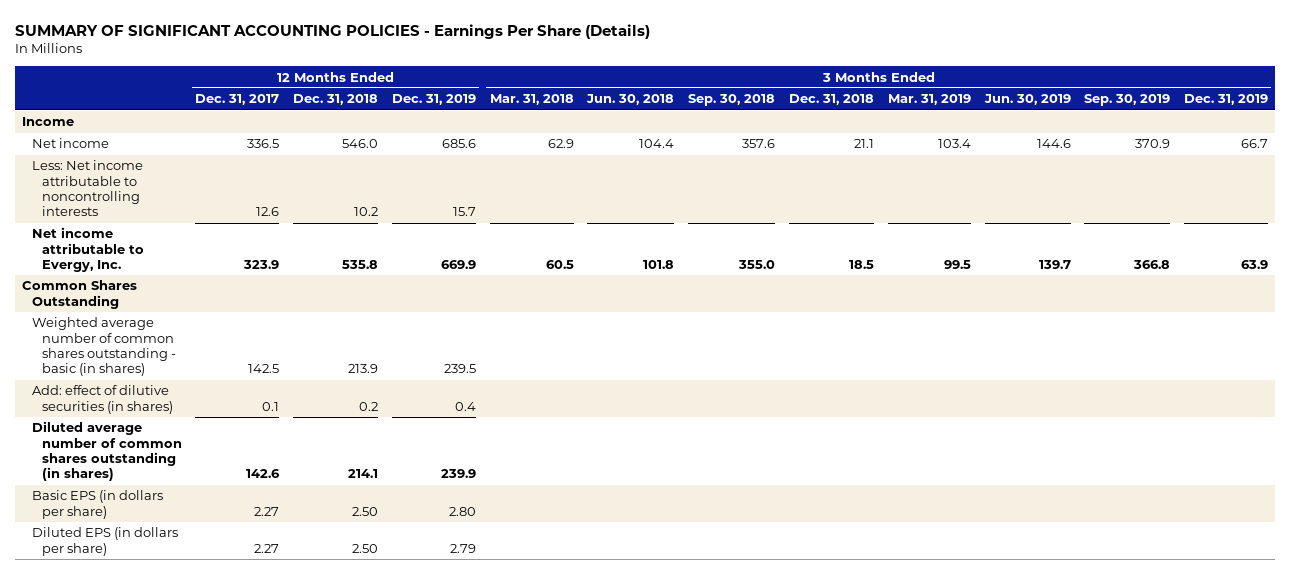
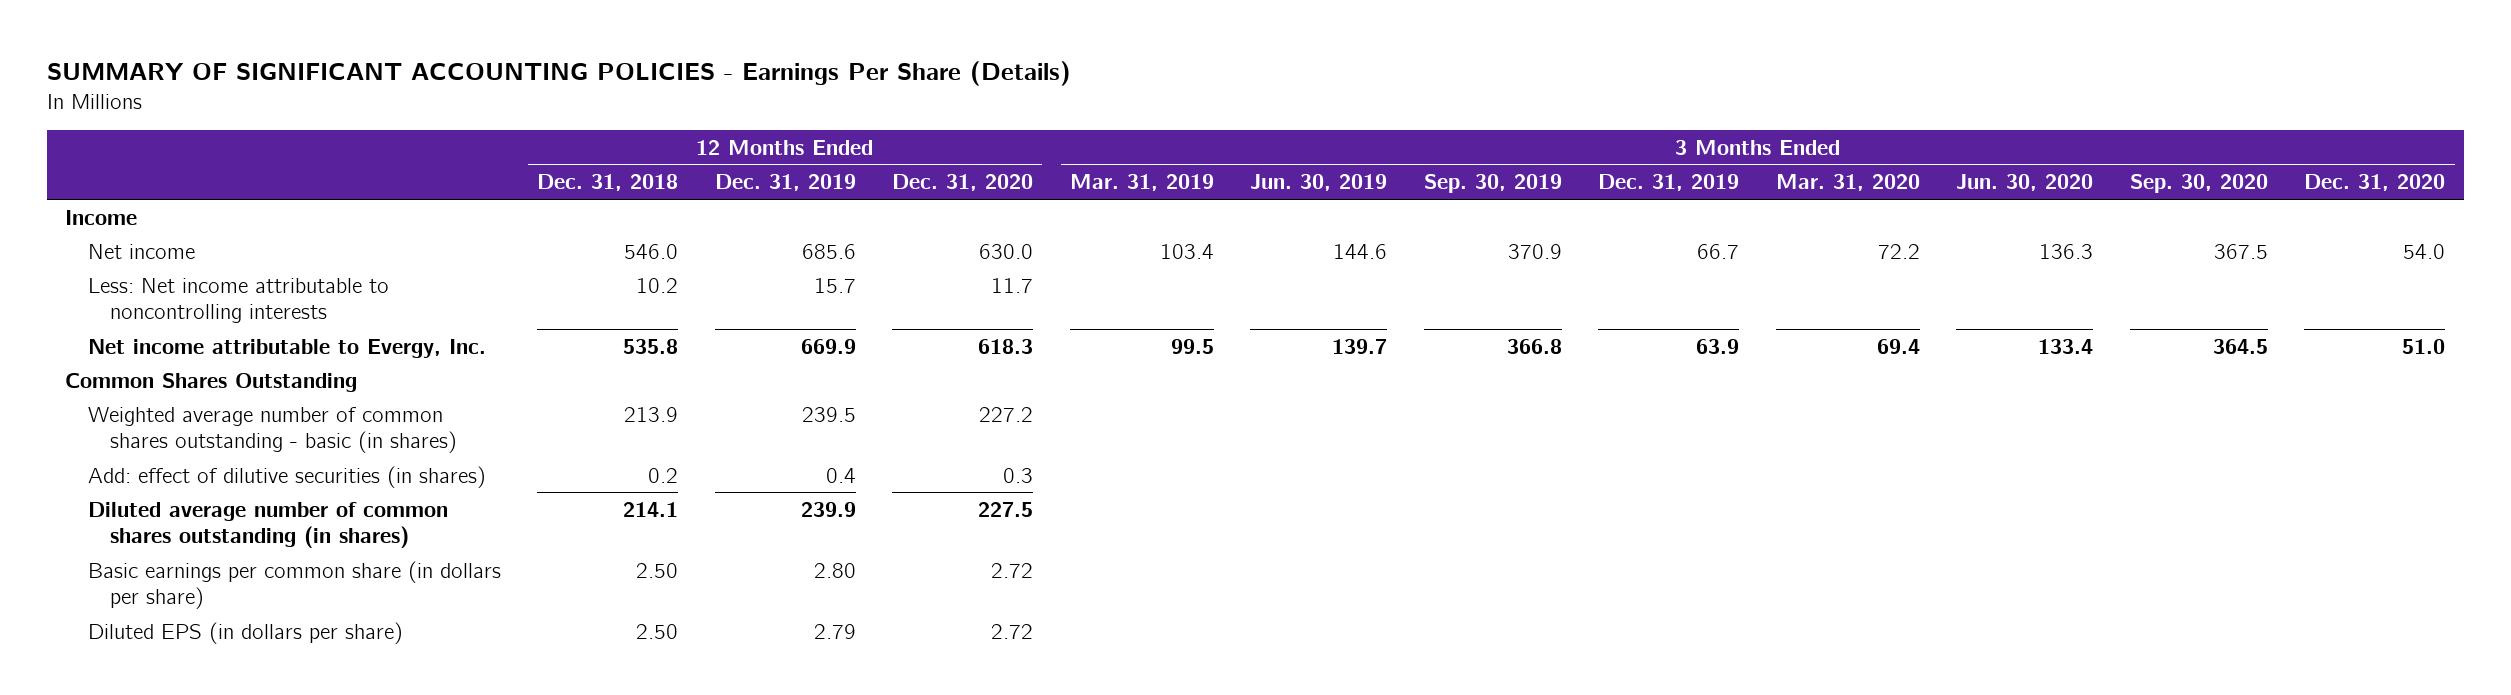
- | 12 Months Ended Dec. 31, 2017 | 12 Months Ended Dec. 31, 2018 | 12 Months Ended Dec. 31, 2019 | 3 Months Ended Mar. 31, 2018 | 3 Months Ended Jun. 30, 2018 | 3 Months Ended Sep. 30, 2018 | 3 Months Ended Dec. 31, 2018 | 3 Months Ended Mar. 31, 2019 | 3 Months Ended Jun. 30, 2019 | 3 Months Ended Sep. 30, 2019 | 3 Months Ended Dec. 31, 2019
+ | 12 Months Ended Dec. 31, 2018 | 12 Months Ended Dec. 31, 2019 | 12 Months Ended Dec. 31, 2020 | 3 Months Ended Mar. 31, 2019 | 3 Months Ended Jun. 30, 2019 | 3 Months Ended Sep. 30, 2019 | 3 Months Ended Dec. 31, 2019 | 3 Months Ended Mar. 31, 2020 | 3 Months Ended Jun. 30, 2020 | 3 Months Ended Sep. 30, 2020 | 3 Months Ended Dec. 31, 2020
- Basic EPS (in dollars per share) | 2.27 | 2.50 | 2.80 | | | | | | | |
+ Basic earnings per common share (in dollars per share) | 2.50 | 2.80 | 2.72 | | | | | | | |

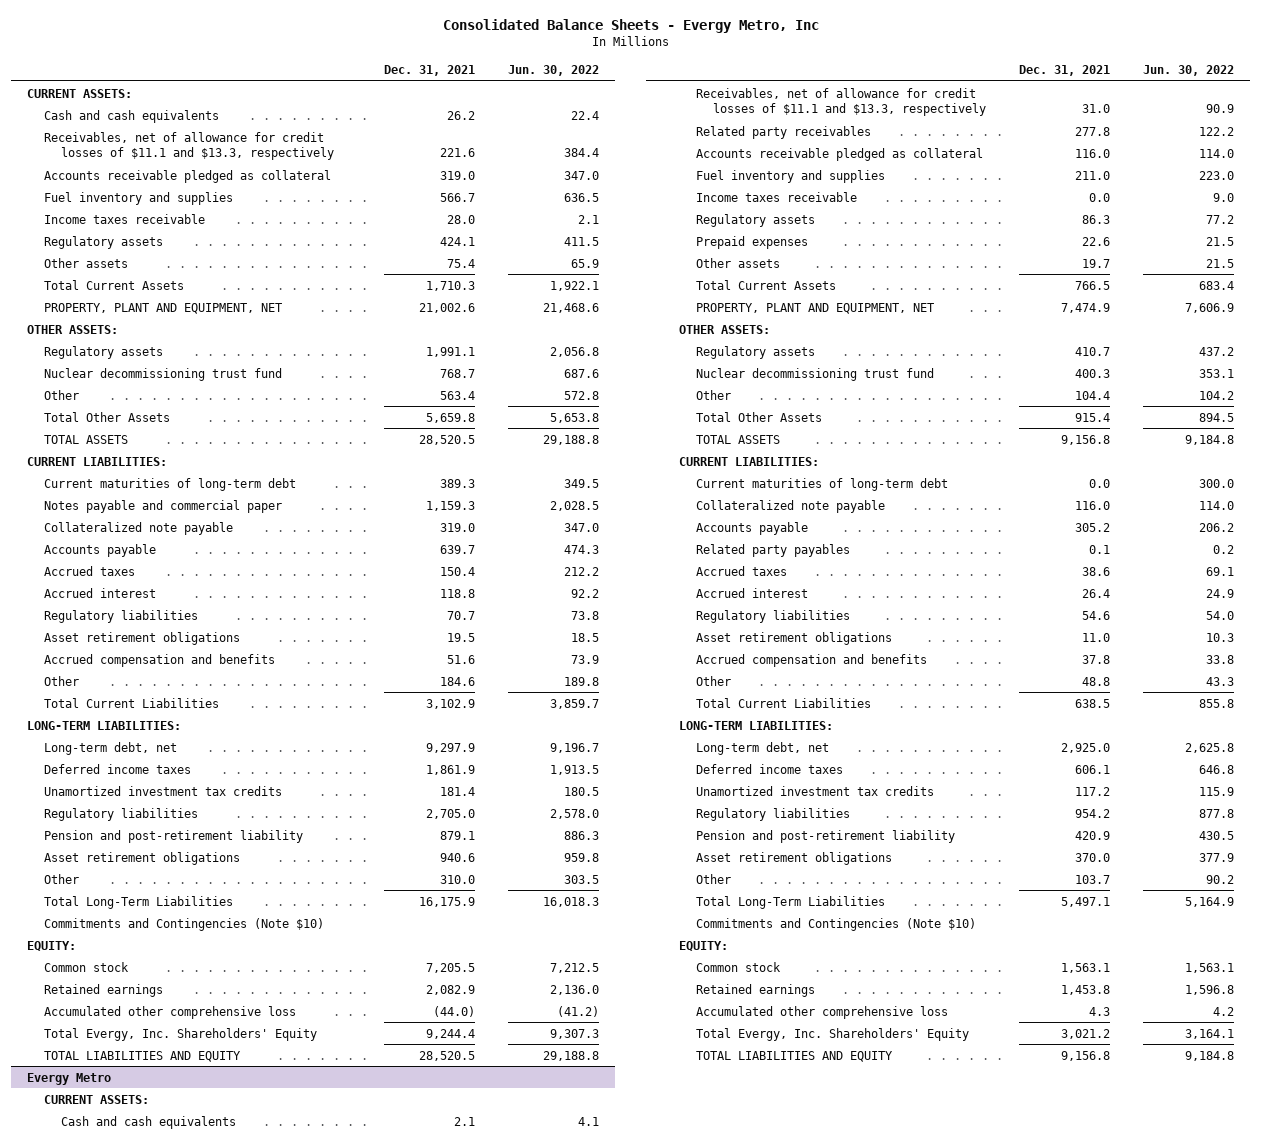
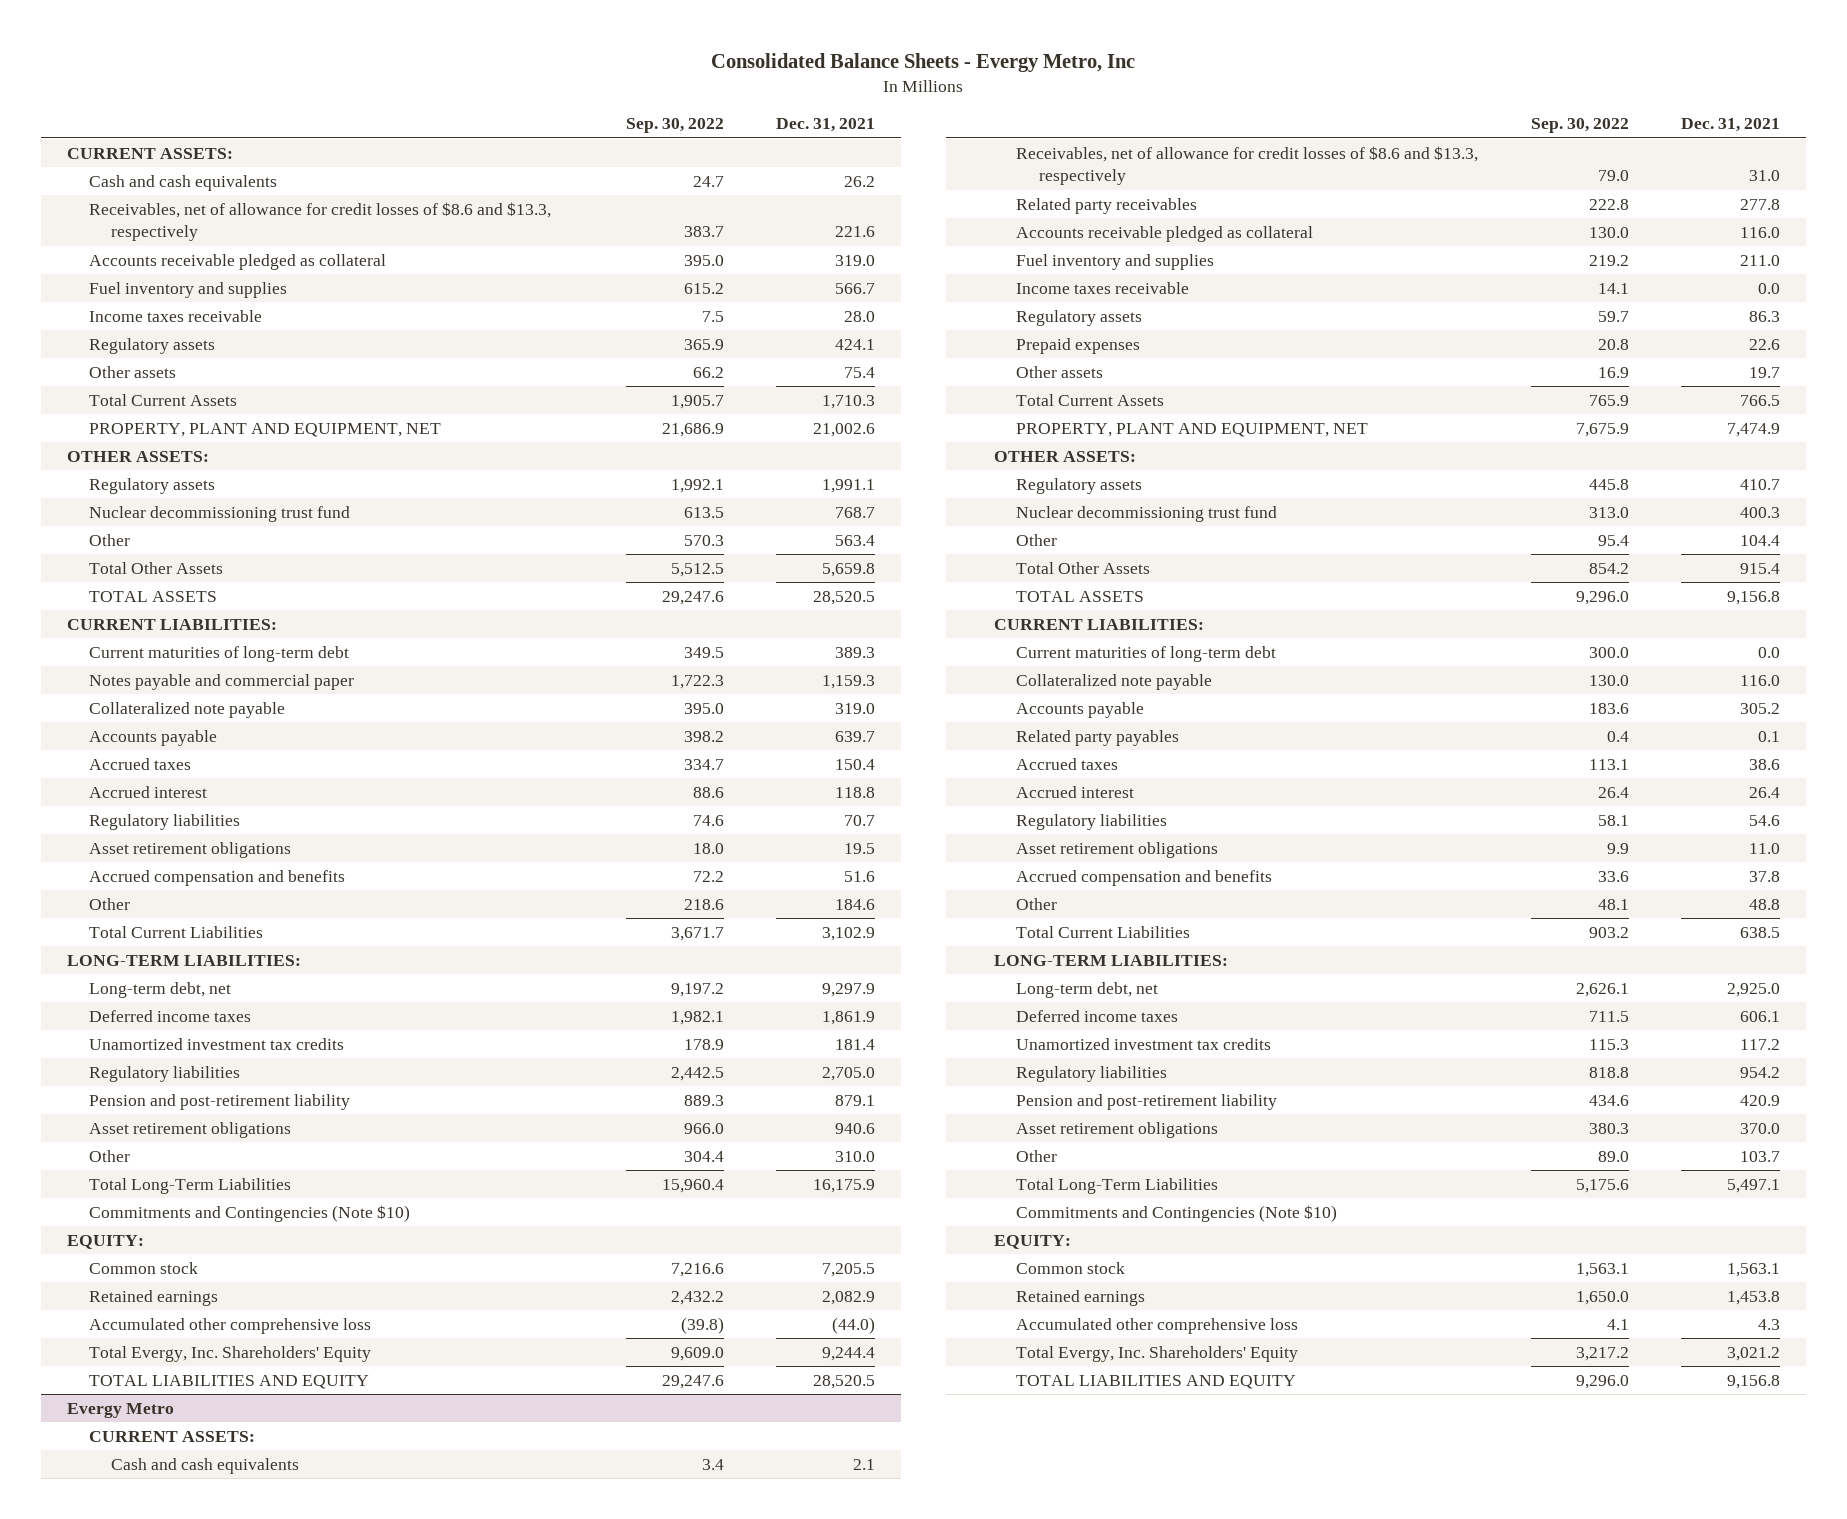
- | Dec. 31, 2021 | Jun. 30, 2022
+ | Sep. 30, 2022 | Dec. 31, 2021
- Receivables, net of allowance for credit losses of $11.1 and $13.3, respectively | 221.6 | 384.4
+ Receivables, net of allowance for credit losses of $8.6 and $13.3, respectively | 383.7 | 221.6
@ Evergy Metro
- Receivables, net of allowance for credit losses of $11.1 and $13.3, respectively | 31.0 | 90.9
+ Receivables, net of allowance for credit losses of $8.6 and $13.3, respectively | 79.0 | 31.0

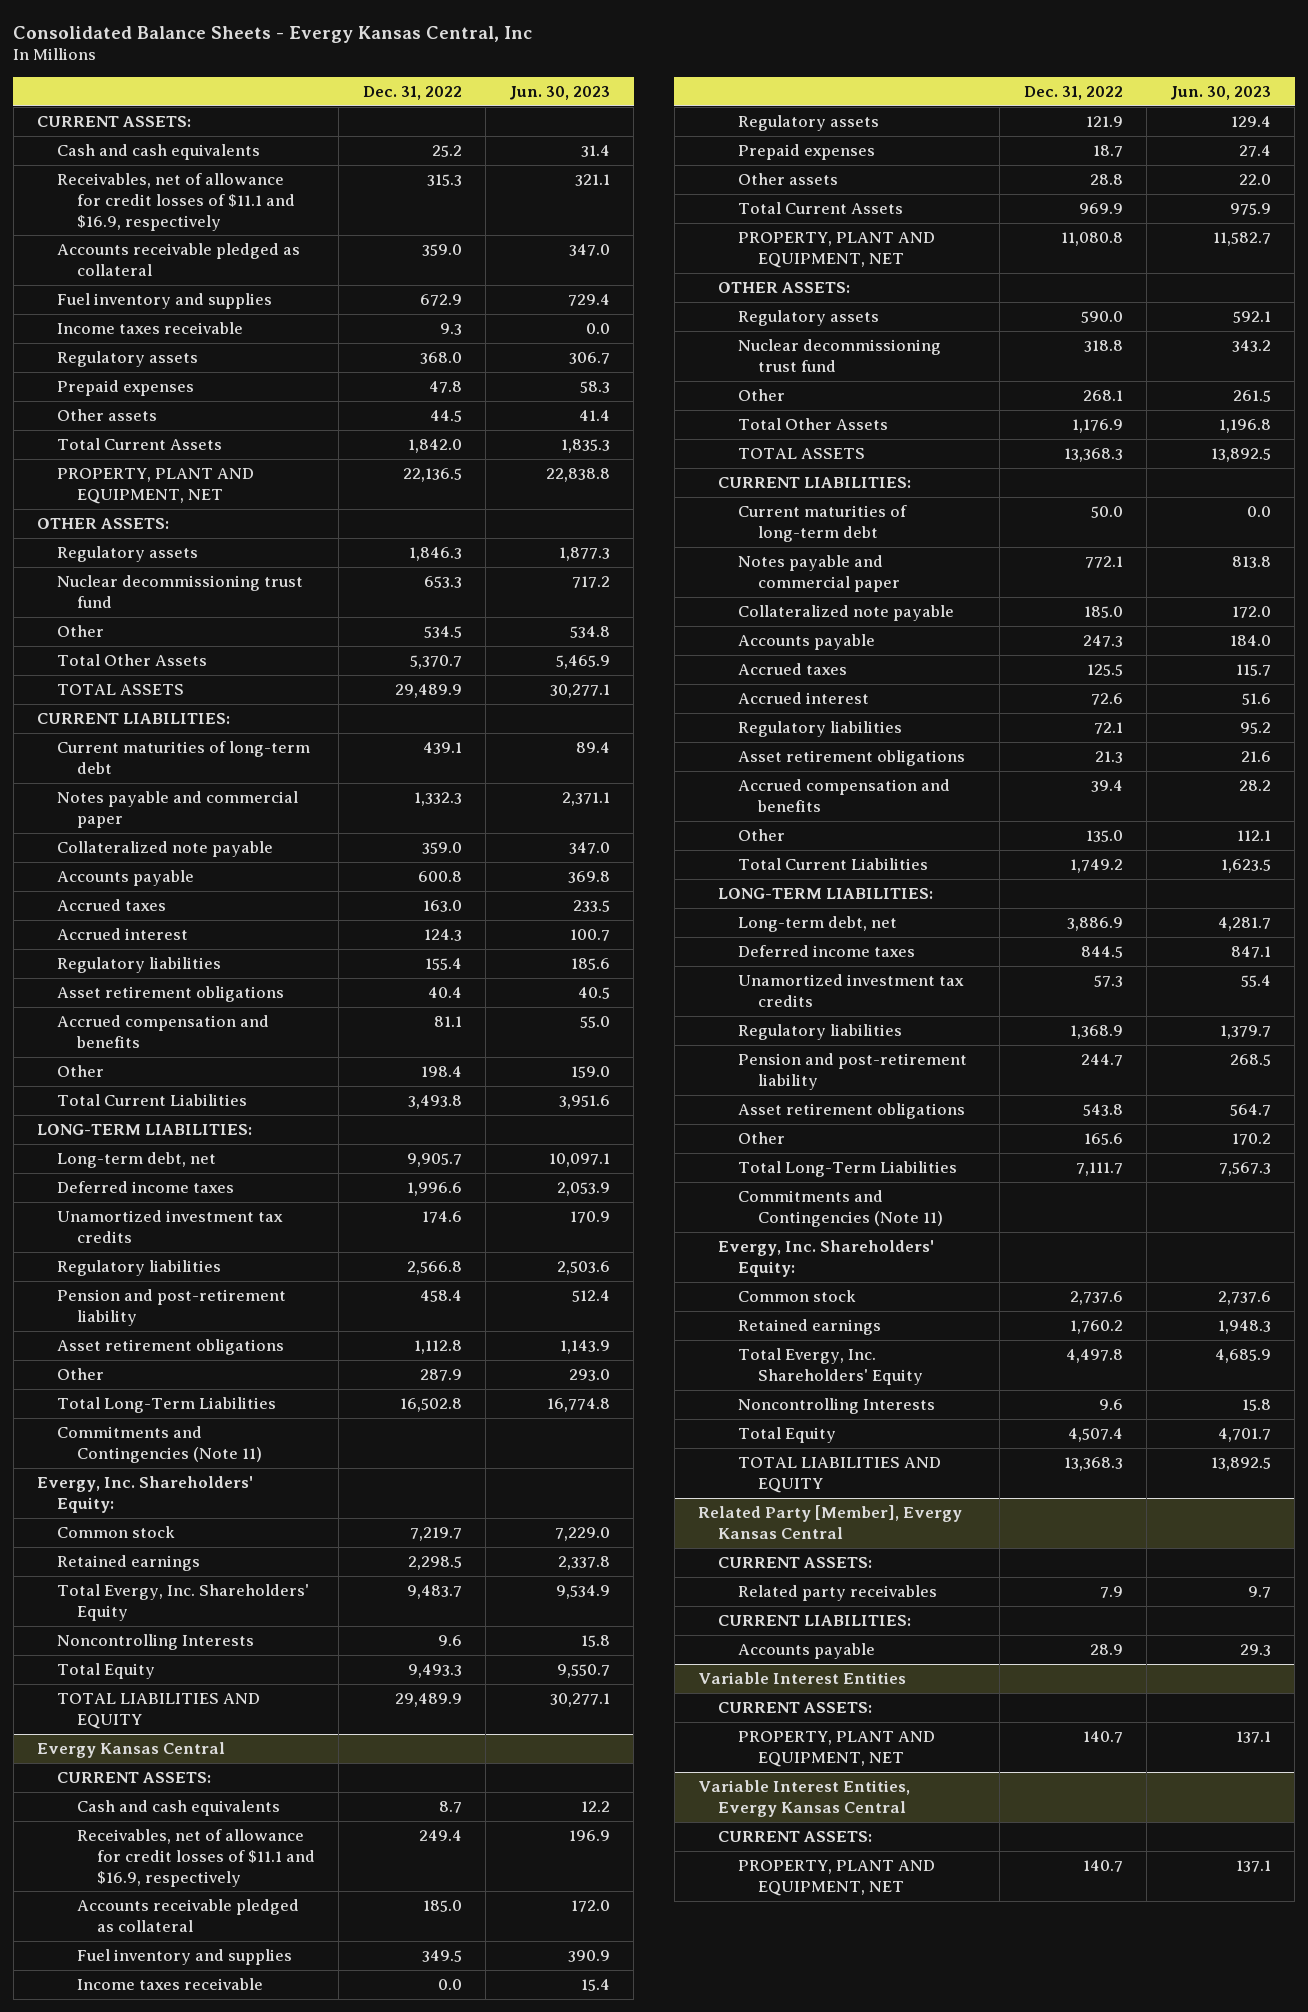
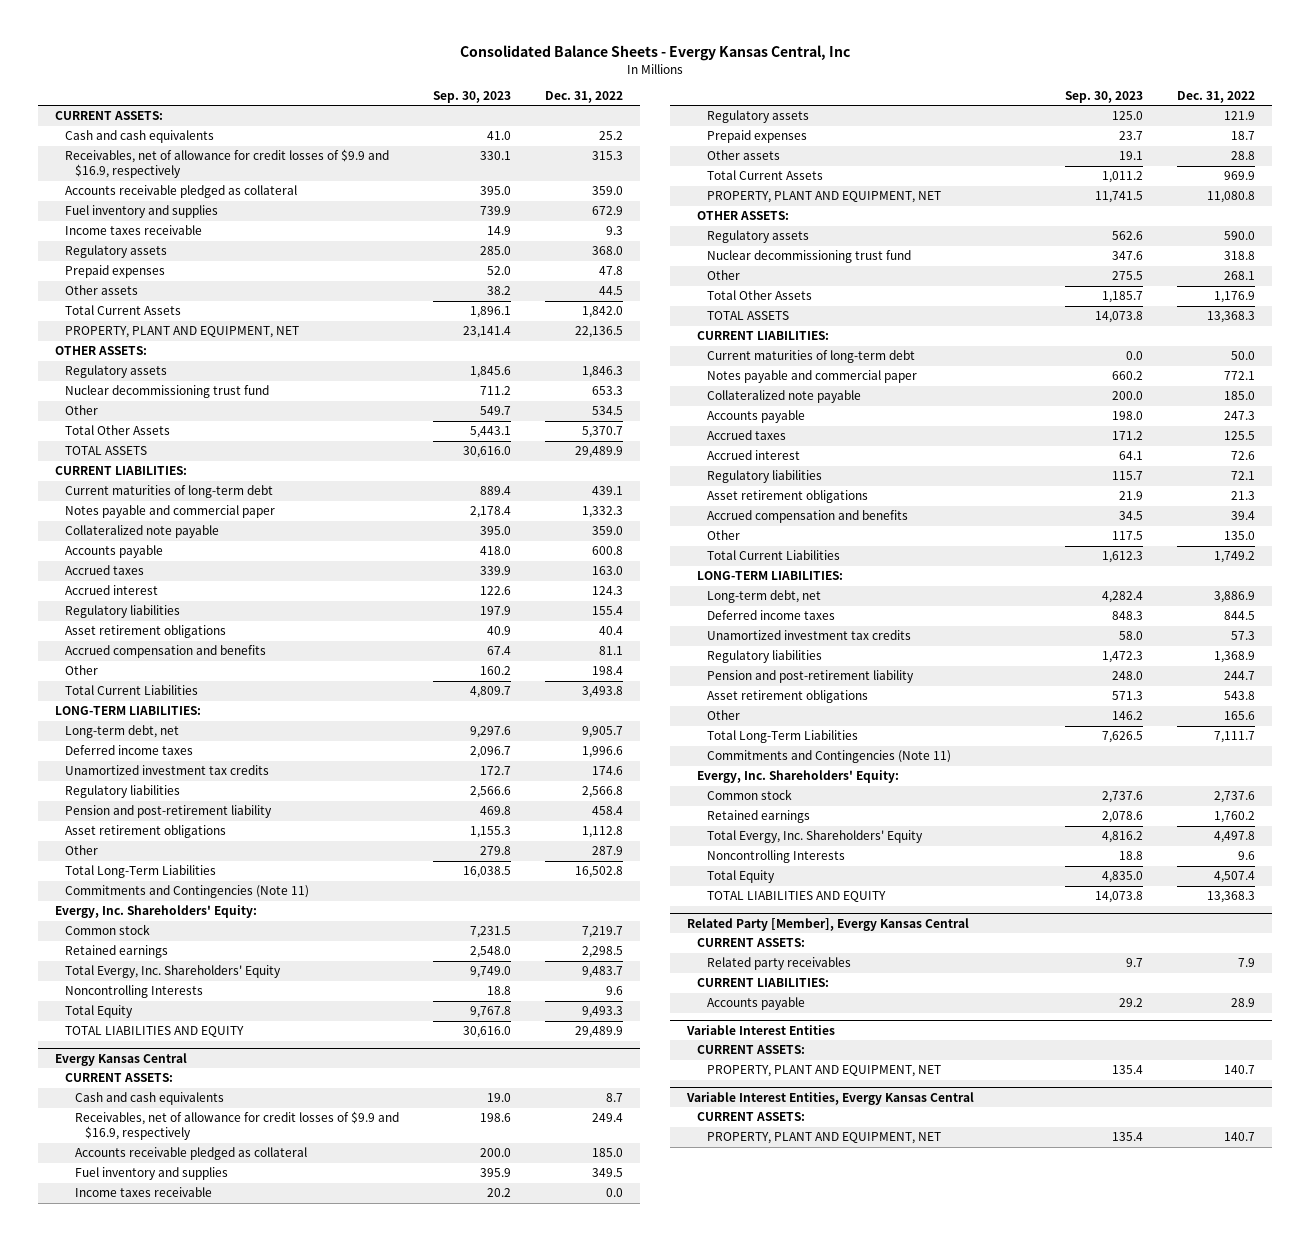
- | Dec. 31, 2022 | Jun. 30, 2023
+ | Sep. 30, 2023 | Dec. 31, 2022
- Receivables, net of allowance for credit losses of $11.1 and $16.9, respectively | 315.3 | 321.1
+ Receivables, net of allowance for credit losses of $9.9 and $16.9, respectively | 330.1 | 315.3
@ Evergy Kansas Central
- Receivables, net of allowance for credit losses of $11.1 and $16.9, respectively | 249.4 | 196.9
+ Receivables, net of allowance for credit losses of $9.9 and $16.9, respectively | 198.6 | 249.4

